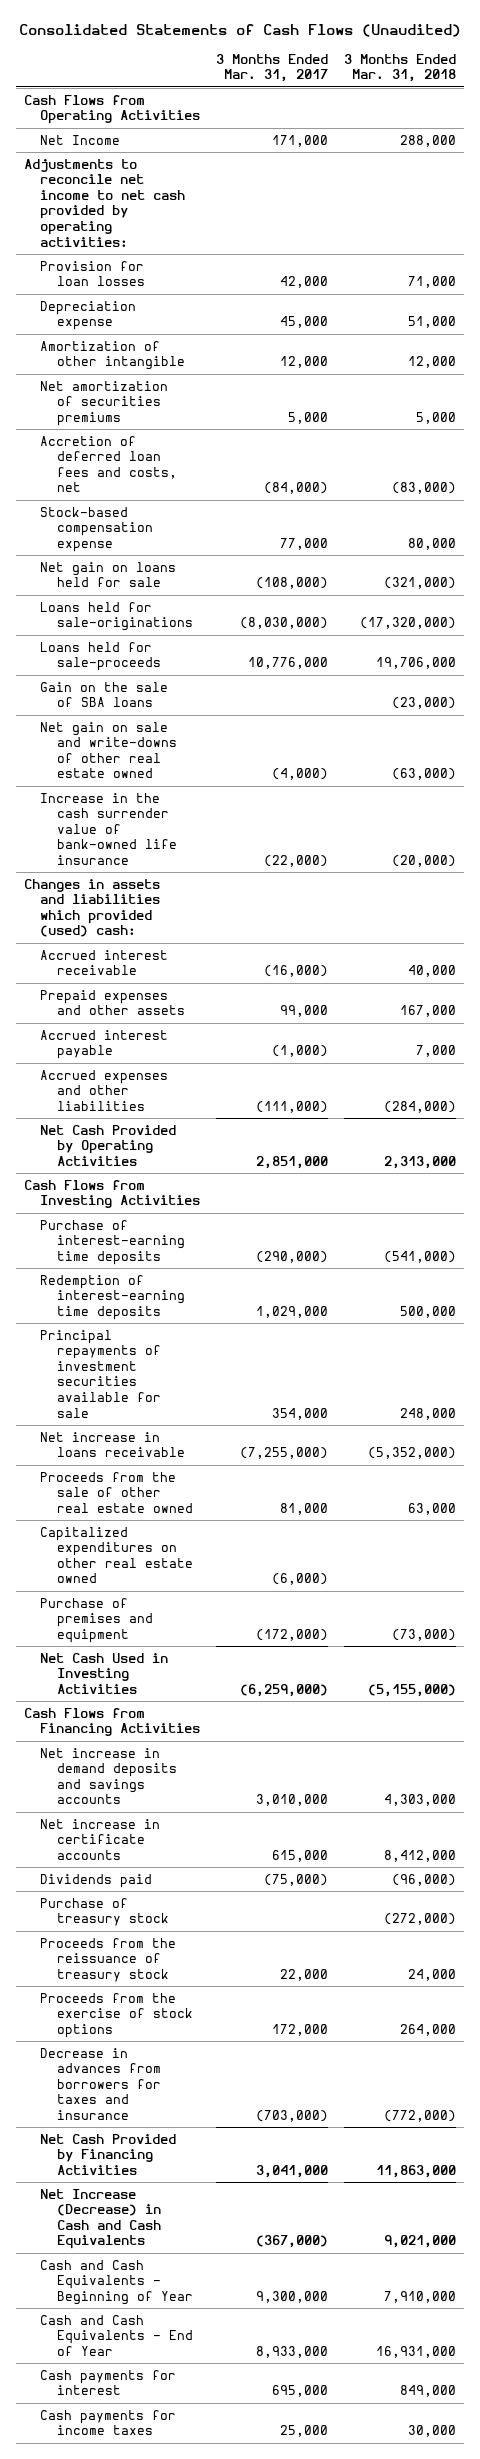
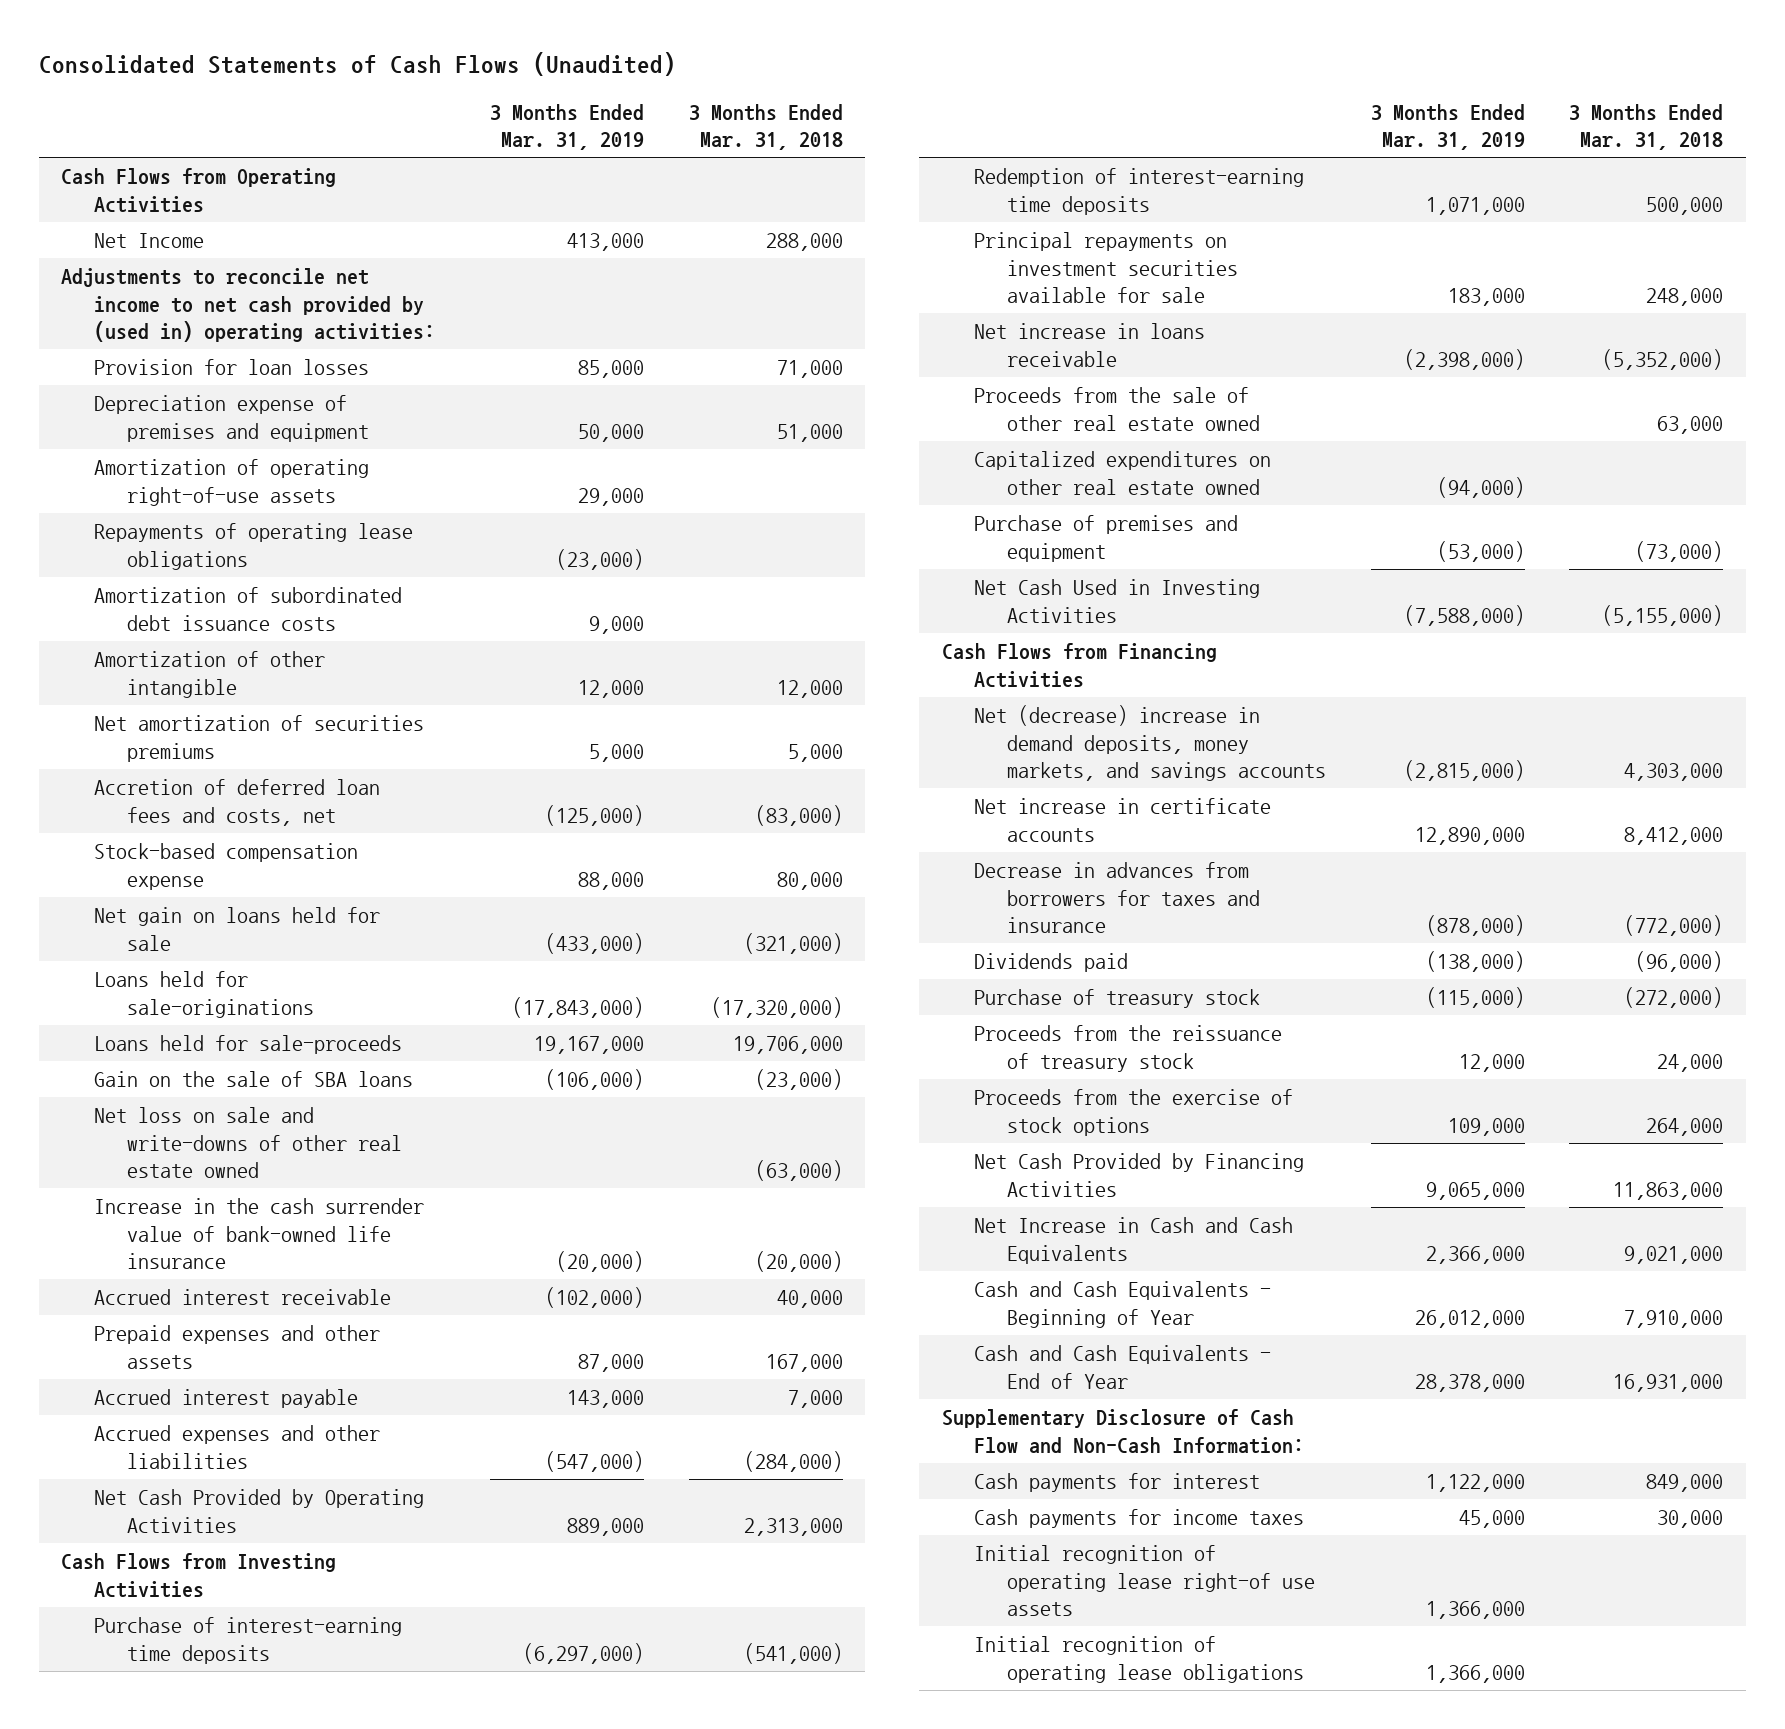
- | 3 Months Ended Mar. 31, 2017 | 3 Months Ended Mar. 31, 2018
+ | 3 Months Ended Mar. 31, 2019 | 3 Months Ended Mar. 31, 2018
- Adjustments to reconcile net income to net cash provided by operating activities:
+ Adjustments to reconcile net income to net cash provided by (used in) operating activities:
- Depreciation expense | 45,000 | 51,000
+ Depreciation expense of premises and equipment | 50,000 | 51,000
+ Amortization of operating right-of-use assets | 29,000 |
+ Repayments of operating lease obligations | (23,000) |
+ Amortization of subordinated debt issuance costs | 9,000 |
- Net gain on sale and write-downs of other real estate owned | (4,000) | (63,000)
+ Net loss on sale and write-downs of other real estate owned | | (63,000)
- Changes in assets and liabilities which provided (used) cash:
- Principal repayments of investment securities available for sale | 354,000 | 248,000
+ Principal repayments on investment securities available for sale | 183,000 | 248,000
- Net increase in demand deposits and savings accounts | 3,010,000 | 4,303,000
+ Net (decrease) increase in demand deposits, money markets, and savings accounts | (2,815,000) | 4,303,000
moved up: Decrease in advances from borrowers for taxes and insurance | (878,000) | (772,000)
- Net Increase (Decrease) in Cash and Cash Equivalents | (367,000) | 9,021,000
+ Net Increase in Cash and Cash Equivalents | 2,366,000 | 9,021,000
+ Supplementary Disclosure of Cash Flow and Non-Cash Information:
+ Initial recognition of operating lease right-of use assets | 1,366,000 |
+ Initial recognition of operating lease obligations | 1,366,000 |

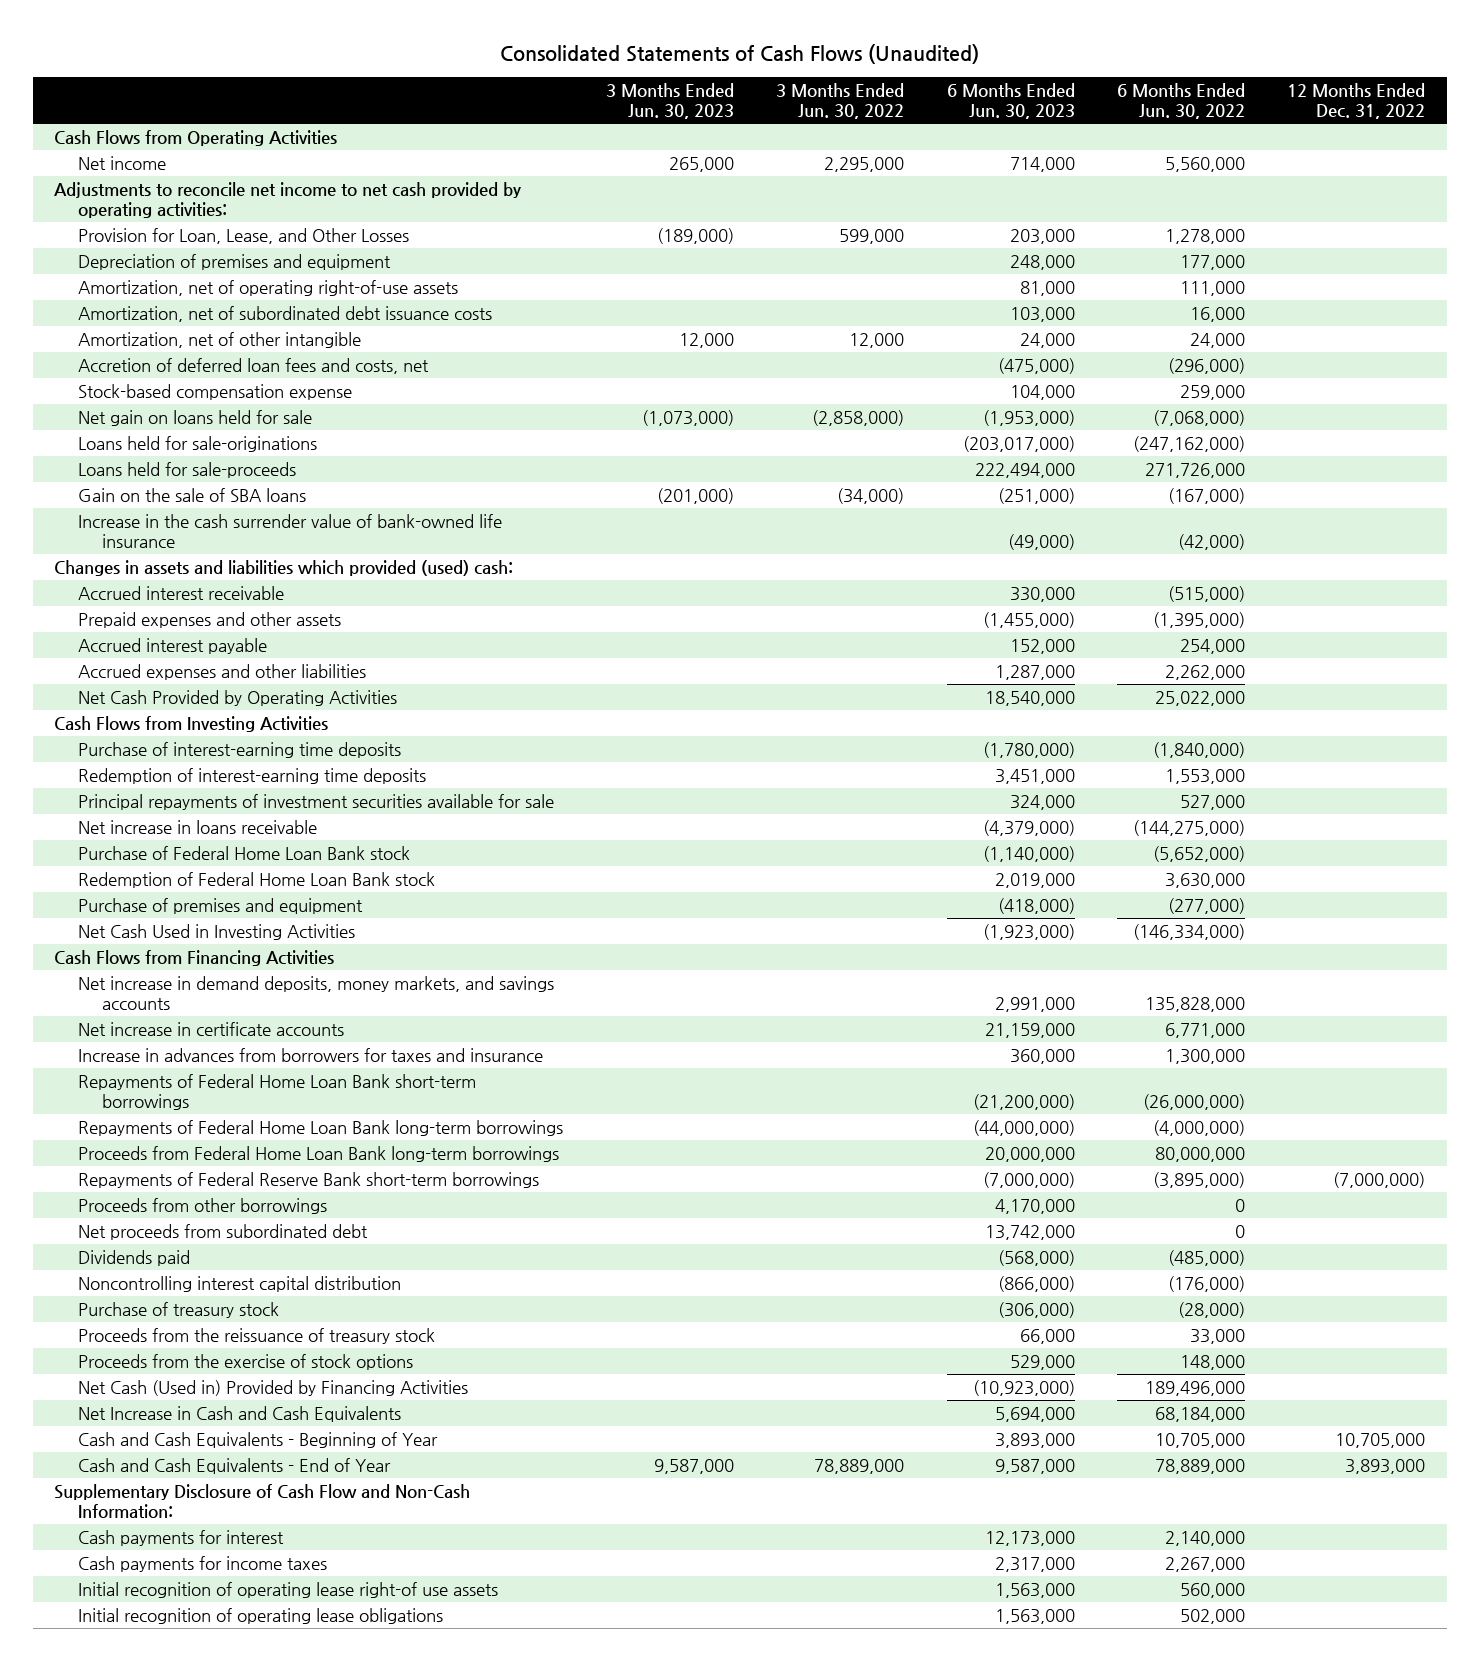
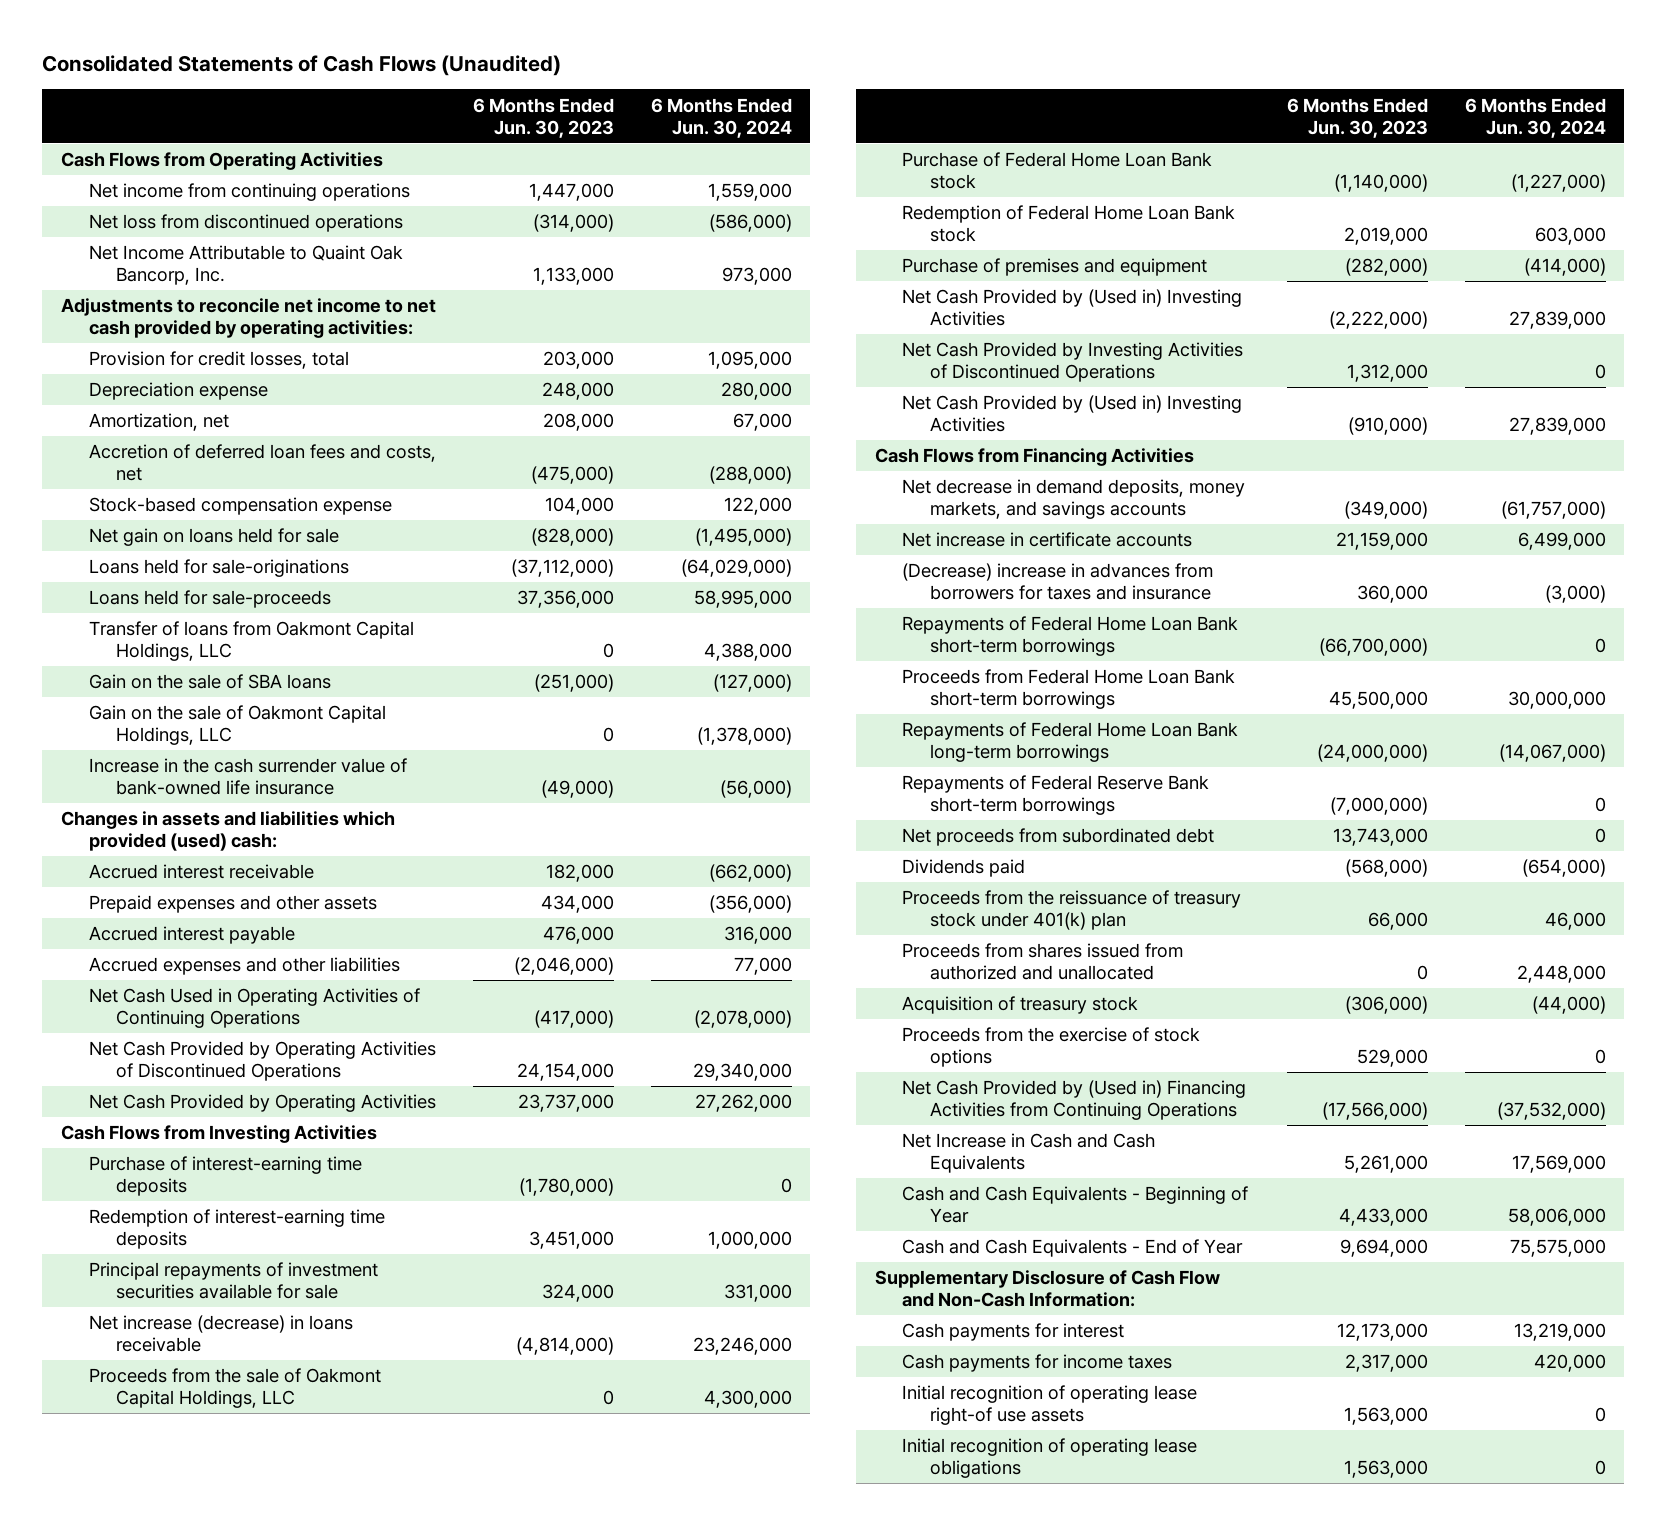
- | 3 Months Ended Jun. 30, 2023 | 3 Months Ended Jun. 30, 2022 | 6 Months Ended Jun. 30, 2023 | 6 Months Ended Jun. 30, 2022 | 12 Months Ended Dec. 31, 2022
+ | 6 Months Ended Jun. 30, 2023 | 6 Months Ended Jun. 30, 2024
- Net income | 265,000 | 2,295,000 | 714,000 | 5,560,000 |
+ Net income from continuing operations | 1,447,000 | 1,559,000
+ Net loss from discontinued operations | (314,000) | (586,000)
+ Net Income Attributable to Quaint Oak Bancorp, Inc. | 1,133,000 | 973,000
- Provision for Loan, Lease, and Other Losses | (189,000) | 599,000 | 203,000 | 1,278,000 |
- Depreciation of premises and equipment | | | 248,000 | 177,000 |
- Amortization, net of operating right-of-use assets | | | 81,000 | 111,000 |
- Amortization, net of subordinated debt issuance costs | | | 103,000 | 16,000 |
- Amortization, net of other intangible | 12,000 | 12,000 | 24,000 | 24,000 |
+ Provision for credit losses, total | 203,000 | 1,095,000
+ Depreciation expense | 248,000 | 280,000
+ Amortization, net | 208,000 | 67,000
- Net gain on loans held for sale | (1,073,000) | (2,858,000) | (1,953,000) | (7,068,000) |
- Loans held for sale-originations | | | (203,017,000) | (247,162,000) |
- Loans held for sale-proceeds | | | 222,494,000 | 271,726,000 |
+ Net gain on loans held for sale | (828,000) | (1,495,000)
+ Loans held for sale-originations | (37,112,000) | (64,029,000)
+ Loans held for sale-proceeds | 37,356,000 | 58,995,000
+ Transfer of loans from Oakmont Capital Holdings, LLC | 0 | 4,388,000
+ Gain on the sale of Oakmont Capital Holdings, LLC | 0 | (1,378,000)
- Accrued interest receivable | | | 330,000 | (515,000) |
- Prepaid expenses and other assets | | | (1,455,000) | (1,395,000) |
- Accrued interest payable | | | 152,000 | 254,000 |
- Accrued expenses and other liabilities | | | 1,287,000 | 2,262,000 |
- Net Cash Provided by Operating Activities | | | 18,540,000 | 25,022,000 |
+ Accrued interest receivable | 182,000 | (662,000)
+ Prepaid expenses and other assets | 434,000 | (356,000)
+ Accrued interest payable | 476,000 | 316,000
+ Accrued expenses and other liabilities | (2,046,000) | 77,000
+ Net Cash Used in Operating Activities of Continuing Operations | (417,000) | (2,078,000)
+ Net Cash Provided by Operating Activities of Discontinued Operations | 24,154,000 | 29,340,000
+ Net Cash Provided by Operating Activities | 23,737,000 | 27,262,000
- Net increase in loans receivable | | | (4,379,000) | (144,275,000) |
+ Net increase (decrease) in loans receivable | (4,814,000) | 23,246,000
+ Proceeds from the sale of Oakmont Capital Holdings, LLC | 0 | 4,300,000
- Purchase of premises and equipment | | | (418,000) | (277,000) |
- Net Cash Used in Investing Activities | | | (1,923,000) | (146,334,000) |
+ Purchase of premises and equipment | (282,000) | (414,000)
+ Net Cash Provided by (Used in) Investing Activities | (2,222,000) | 27,839,000
+ Net Cash Provided by Investing Activities of Discontinued Operations | 1,312,000 | 0
+ Net Cash Provided by (Used in) Investing Activities | (910,000) | 27,839,000
- Net increase in demand deposits, money markets, and savings accounts | | | 2,991,000 | 135,828,000 |
+ Net decrease in demand deposits, money markets, and savings accounts | (349,000) | (61,757,000)
- Increase in advances from borrowers for taxes and insurance | | | 360,000 | 1,300,000 |
- Repayments of Federal Home Loan Bank short-term borrowings | | | (21,200,000) | (26,000,000) |
- Repayments of Federal Home Loan Bank long-term borrowings | | | (44,000,000) | (4,000,000) |
- Proceeds from Federal Home Loan Bank long-term borrowings | | | 20,000,000 | 80,000,000 |
+ (Decrease) increase in advances from borrowers for taxes and insurance | 360,000 | (3,000)
+ Repayments of Federal Home Loan Bank short-term borrowings | (66,700,000) | 0
+ Proceeds from Federal Home Loan Bank short-term borrowings | 45,500,000 | 30,000,000
+ Repayments of Federal Home Loan Bank long-term borrowings | (24,000,000) | (14,067,000)
- Proceeds from other borrowings | | | 4,170,000 | 0 |
- Net proceeds from subordinated debt | | | 13,742,000 | 0 |
+ Net proceeds from subordinated debt | 13,743,000 | 0
- Noncontrolling interest capital distribution | | | (866,000) | (176,000) |
- Purchase of treasury stock | | | (306,000) | (28,000) |
- Proceeds from the reissuance of treasury stock | | | 66,000 | 33,000 |
+ Proceeds from the reissuance of treasury stock under 401(k) plan | 66,000 | 46,000
+ Proceeds from shares issued from authorized and unallocated | 0 | 2,448,000
+ Acquisition of treasury stock | (306,000) | (44,000)
- Net Cash (Used in) Provided by Financing Activities | | | (10,923,000) | 189,496,000 |
- Net Increase in Cash and Cash Equivalents | | | 5,694,000 | 68,184,000 |
- Cash and Cash Equivalents - Beginning of Year | | | 3,893,000 | 10,705,000 | 10,705,000
- Cash and Cash Equivalents - End of Year | 9,587,000 | 78,889,000 | 9,587,000 | 78,889,000 | 3,893,000
+ Net Cash Provided by (Used in) Financing Activities from Continuing Operations | (17,566,000) | (37,532,000)
+ Net Increase in Cash and Cash Equivalents | 5,261,000 | 17,569,000
+ Cash and Cash Equivalents - Beginning of Year | 4,433,000 | 58,006,000
+ Cash and Cash Equivalents - End of Year | 9,694,000 | 75,575,000

